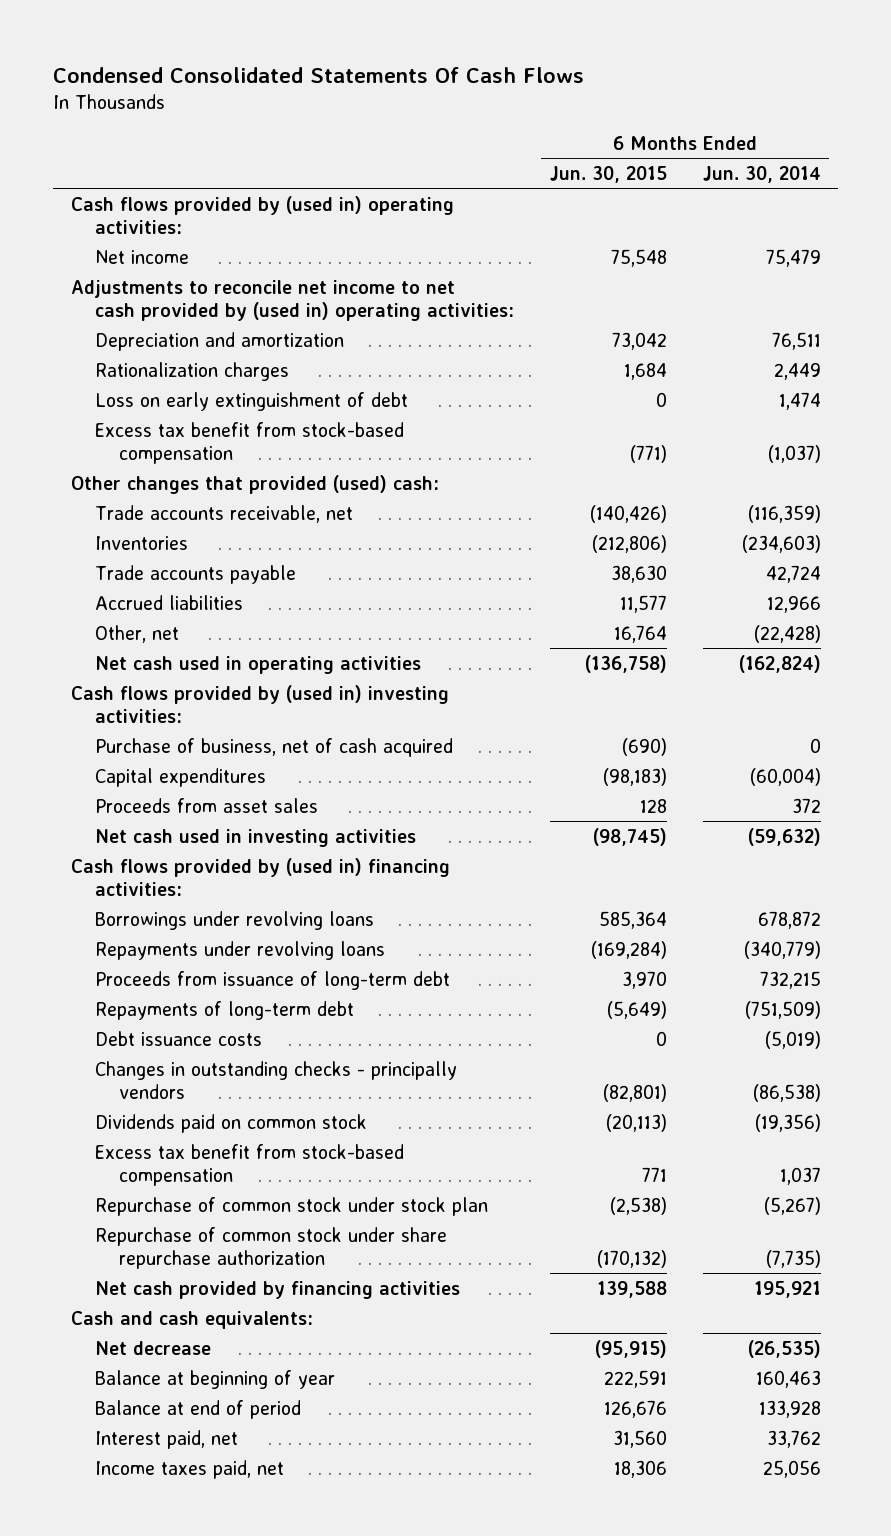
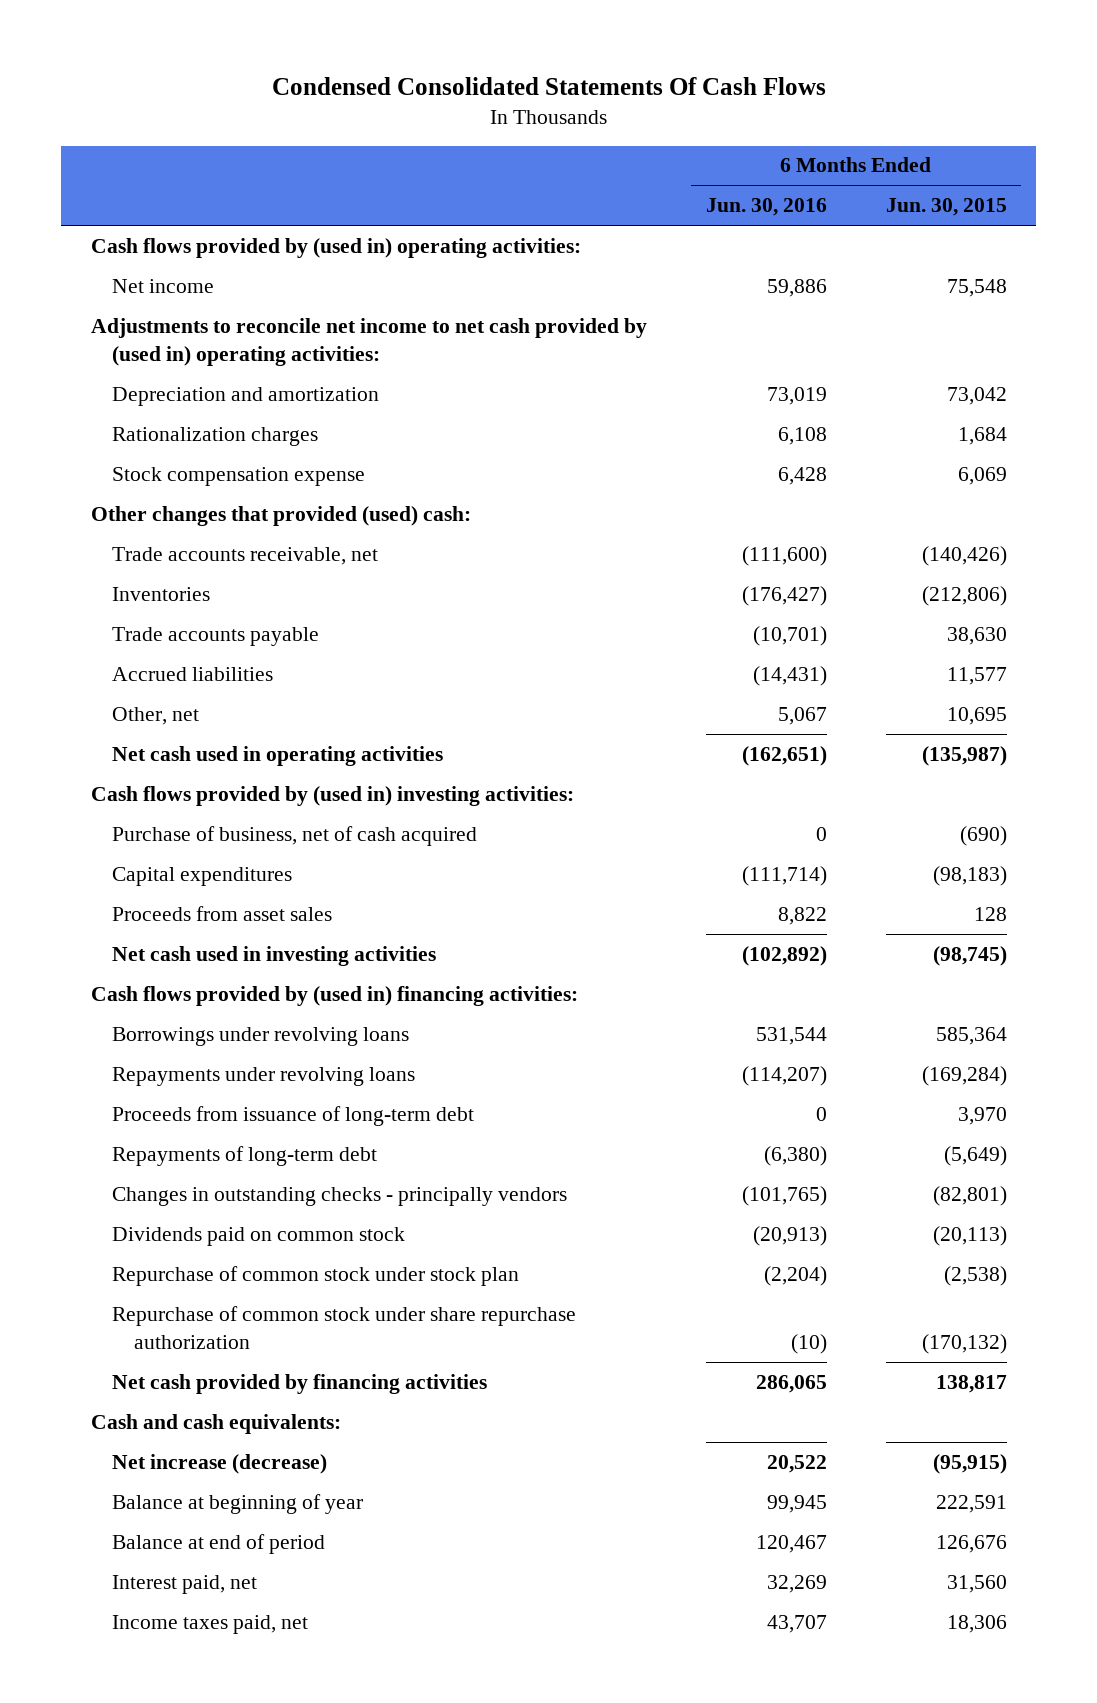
- | 6 Months Ended Jun. 30, 2015 | 6 Months Ended Jun. 30, 2014
+ | 6 Months Ended Jun. 30, 2016 | 6 Months Ended Jun. 30, 2015
- Loss on early extinguishment of debt | 0 | 1,474
- Excess tax benefit from stock-based compensation | (771) | (1,037)
+ Stock compensation expense | 6,428 | 6,069
- Other, net | 16,764 | (22,428)
- Net cash used in operating activities | (136,758) | (162,824)
+ Other, net | 5,067 | 10,695
+ Net cash used in operating activities | (162,651) | (135,987)
- Debt issuance costs | 0 | (5,019)
- Excess tax benefit from stock-based compensation | 771 | 1,037
- Net cash provided by financing activities | 139,588 | 195,921
+ Net cash provided by financing activities | 286,065 | 138,817
- Net decrease | (95,915) | (26,535)
+ Net increase (decrease) | 20,522 | (95,915)

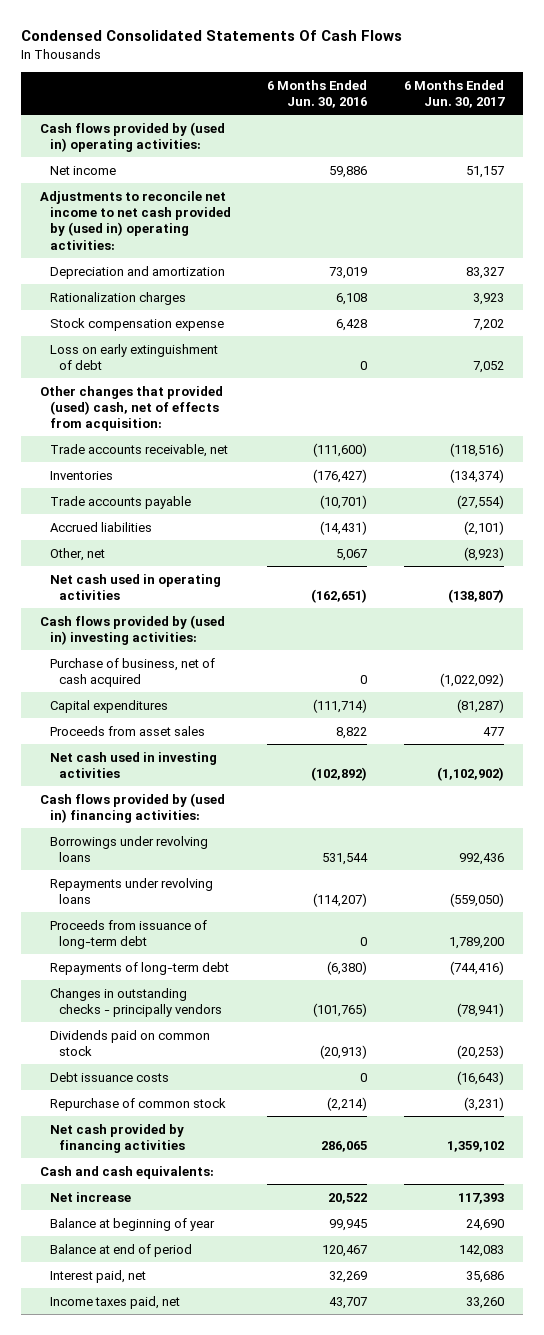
- | 6 Months Ended Jun. 30, 2016 | 6 Months Ended Jun. 30, 2015
+ | 6 Months Ended Jun. 30, 2016 | 6 Months Ended Jun. 30, 2017
- Other changes that provided (used) cash:
+ Loss on early extinguishment of debt | 0 | 7,052
+ Other changes that provided (used) cash, net of effects from acquisition:
- Repurchase of common stock under stock plan | (2,204) | (2,538)
- Repurchase of common stock under share repurchase authorization | (10) | (170,132)
+ Debt issuance costs | 0 | (16,643)
+ Repurchase of common stock | (2,214) | (3,231)
- Net increase (decrease) | 20,522 | (95,915)
+ Net increase | 20,522 | 117,393

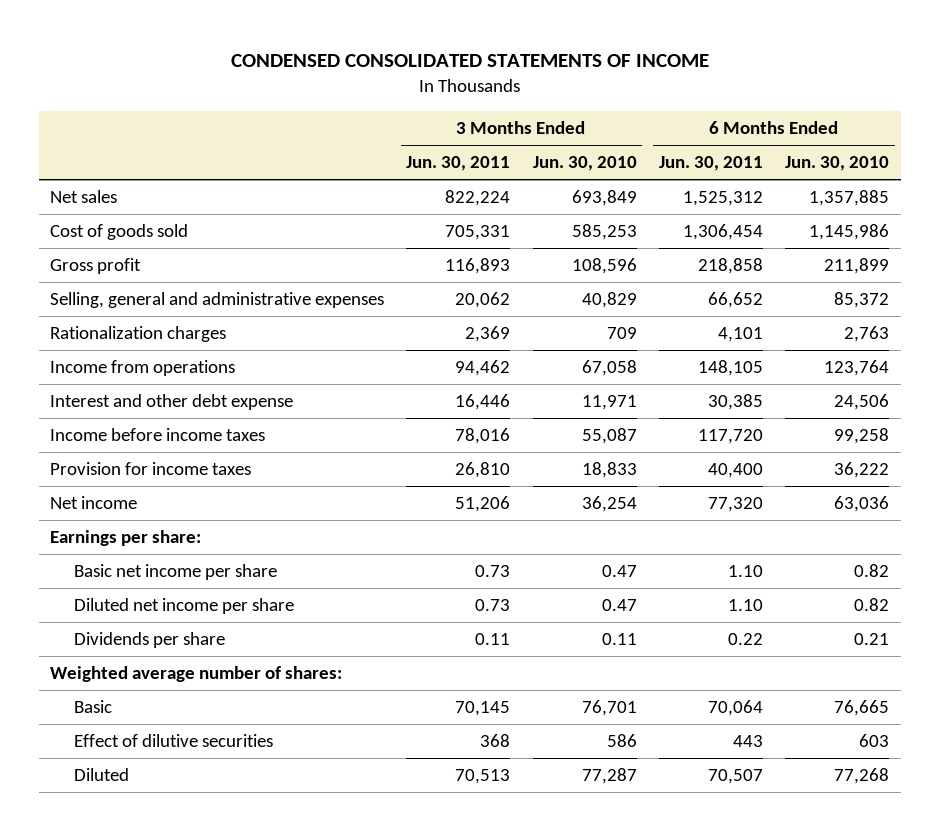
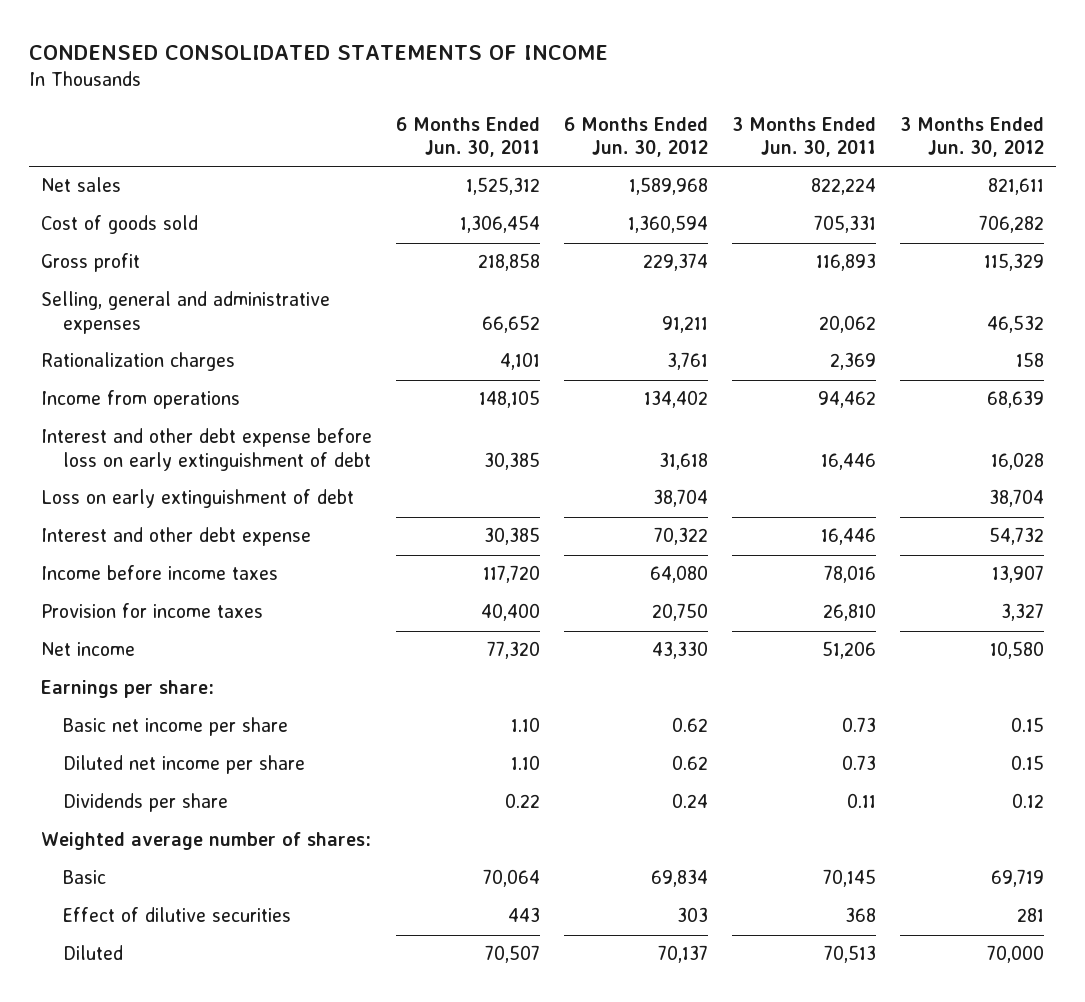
- | 3 Months Ended Jun. 30, 2011 | 3 Months Ended Jun. 30, 2010 | 6 Months Ended Jun. 30, 2011 | 6 Months Ended Jun. 30, 2010
+ | 6 Months Ended Jun. 30, 2011 | 6 Months Ended Jun. 30, 2012 | 3 Months Ended Jun. 30, 2011 | 3 Months Ended Jun. 30, 2012
+ Interest and other debt expense before loss on early extinguishment of debt | 30,385 | 31,618 | 16,446 | 16,028
+ Loss on early extinguishment of debt | | 38,704 | | 38,704

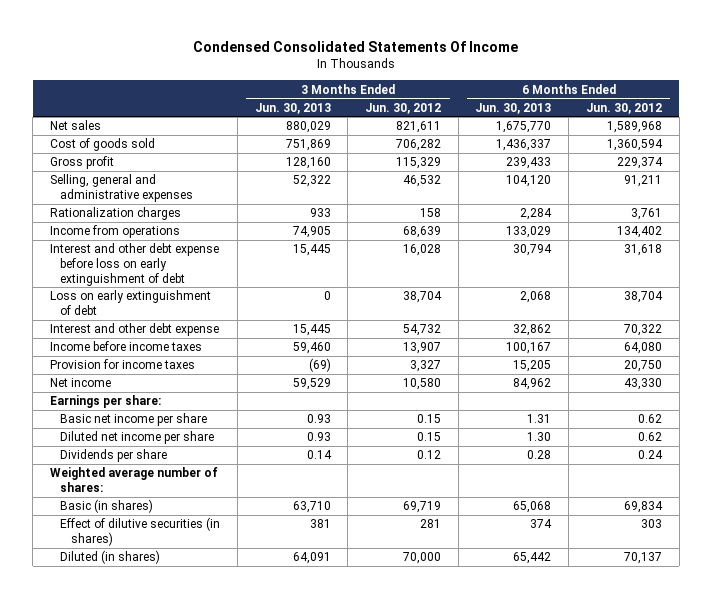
- CONDENSED CONSOLIDATED STATEMENTS OF INCOME
+ Condensed Consolidated Statements Of Income
- | 6 Months Ended Jun. 30, 2011 | 6 Months Ended Jun. 30, 2012 | 3 Months Ended Jun. 30, 2011 | 3 Months Ended Jun. 30, 2012
+ | 3 Months Ended Jun. 30, 2013 | 3 Months Ended Jun. 30, 2012 | 6 Months Ended Jun. 30, 2013 | 6 Months Ended Jun. 30, 2012
- Basic | 70,064 | 69,834 | 70,145 | 69,719
- Effect of dilutive securities | 443 | 303 | 368 | 281
- Diluted | 70,507 | 70,137 | 70,513 | 70,000
+ Basic (in shares) | 63,710 | 69,719 | 65,068 | 69,834
+ Effect of dilutive securities (in shares) | 381 | 281 | 374 | 303
+ Diluted (in shares) | 64,091 | 70,000 | 65,442 | 70,137

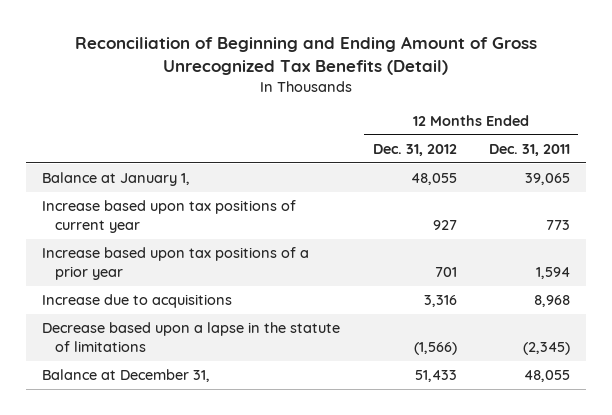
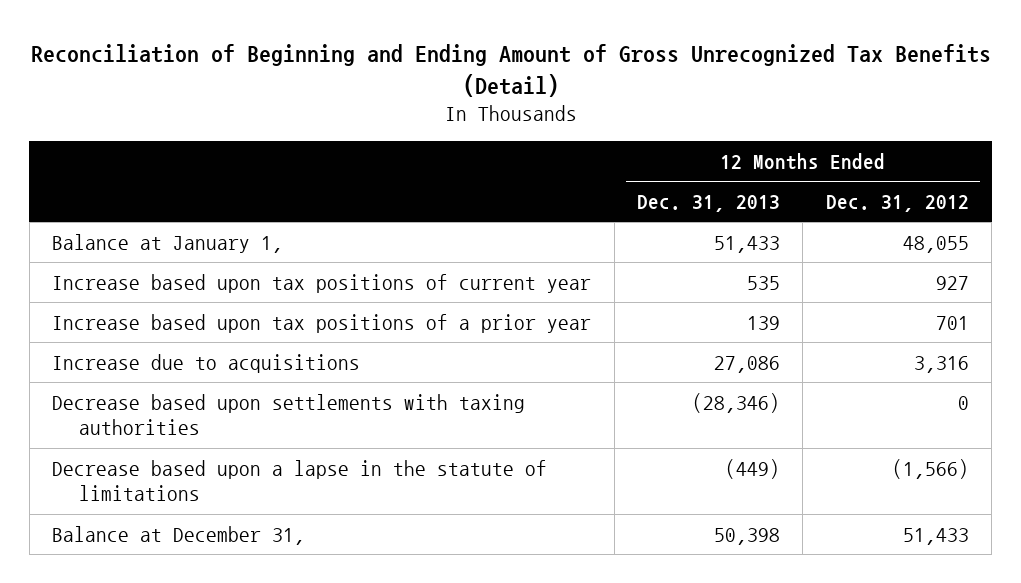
- | 12 Months Ended Dec. 31, 2012 | 12 Months Ended Dec. 31, 2011
+ | 12 Months Ended Dec. 31, 2013 | 12 Months Ended Dec. 31, 2012
+ Decrease based upon settlements with taxing authorities | (28,346) | 0

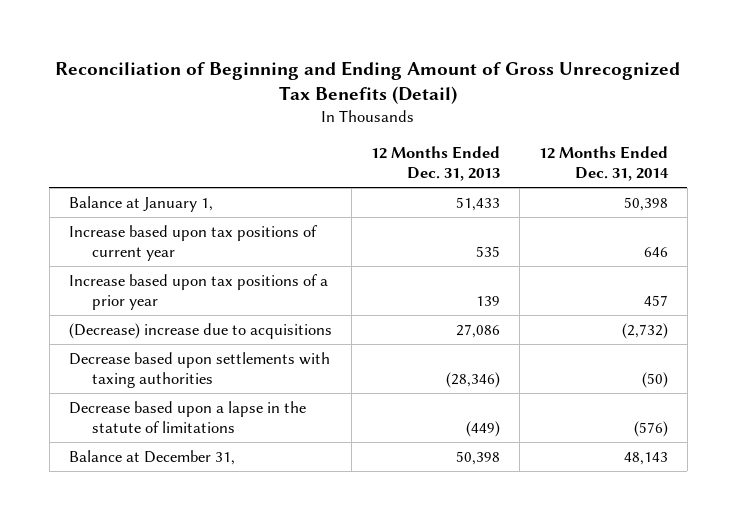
- | 12 Months Ended Dec. 31, 2013 | 12 Months Ended Dec. 31, 2012
+ | 12 Months Ended Dec. 31, 2013 | 12 Months Ended Dec. 31, 2014
- Increase due to acquisitions | 27,086 | 3,316
+ (Decrease) increase due to acquisitions | 27,086 | (2,732)

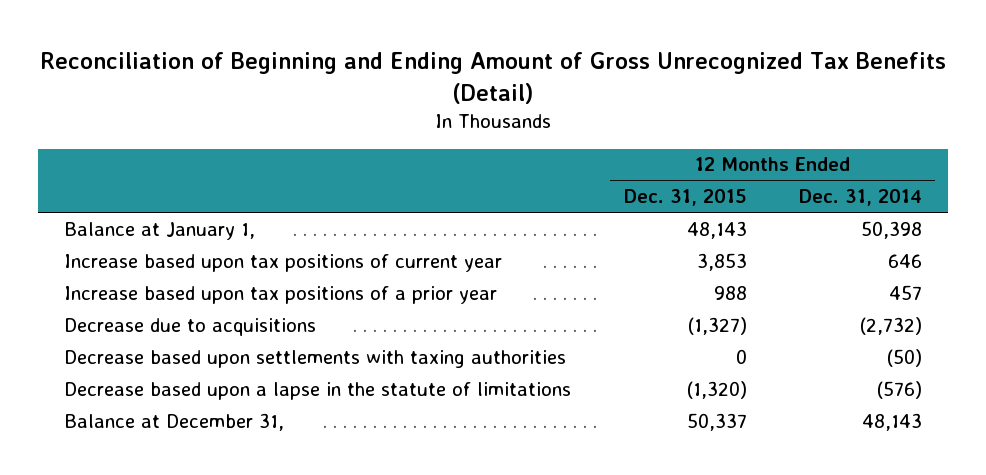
- | 12 Months Ended Dec. 31, 2013 | 12 Months Ended Dec. 31, 2014
+ | 12 Months Ended Dec. 31, 2015 | 12 Months Ended Dec. 31, 2014
- (Decrease) increase due to acquisitions | 27,086 | (2,732)
+ Decrease due to acquisitions | (1,327) | (2,732)

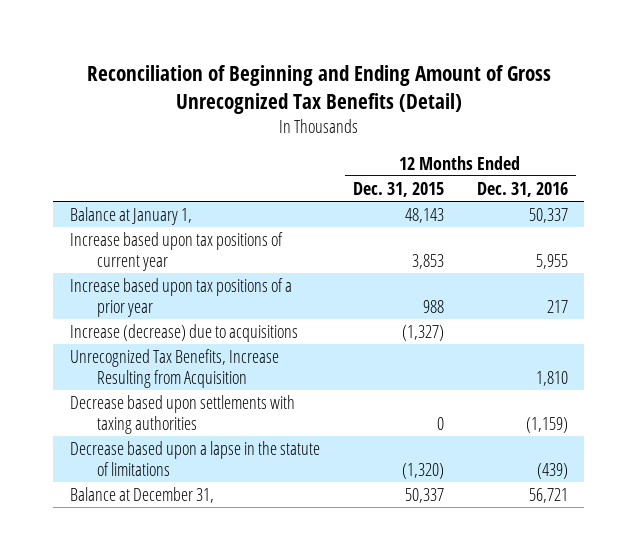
- | 12 Months Ended Dec. 31, 2015 | 12 Months Ended Dec. 31, 2014
+ | 12 Months Ended Dec. 31, 2015 | 12 Months Ended Dec. 31, 2016
- Decrease due to acquisitions | (1,327) | (2,732)
+ Increase (decrease) due to acquisitions | (1,327) |
+ Unrecognized Tax Benefits, Increase Resulting from Acquisition | | 1,810

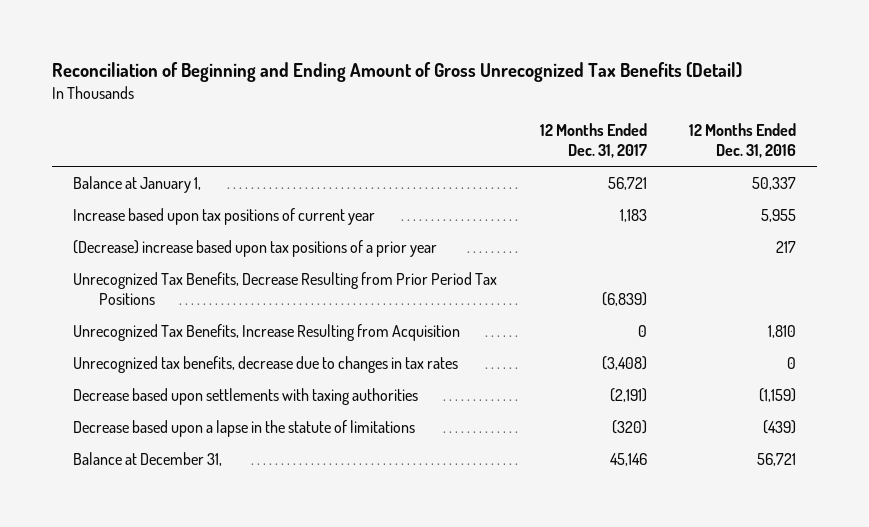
- | 12 Months Ended Dec. 31, 2015 | 12 Months Ended Dec. 31, 2016
+ | 12 Months Ended Dec. 31, 2017 | 12 Months Ended Dec. 31, 2016
- Increase based upon tax positions of a prior year | 988 | 217
- Increase (decrease) due to acquisitions | (1,327) |
+ (Decrease) increase based upon tax positions of a prior year | | 217
+ Unrecognized Tax Benefits, Decrease Resulting from Prior Period Tax Positions | (6,839) |
+ Unrecognized tax benefits, decrease due to changes in tax rates | (3,408) | 0

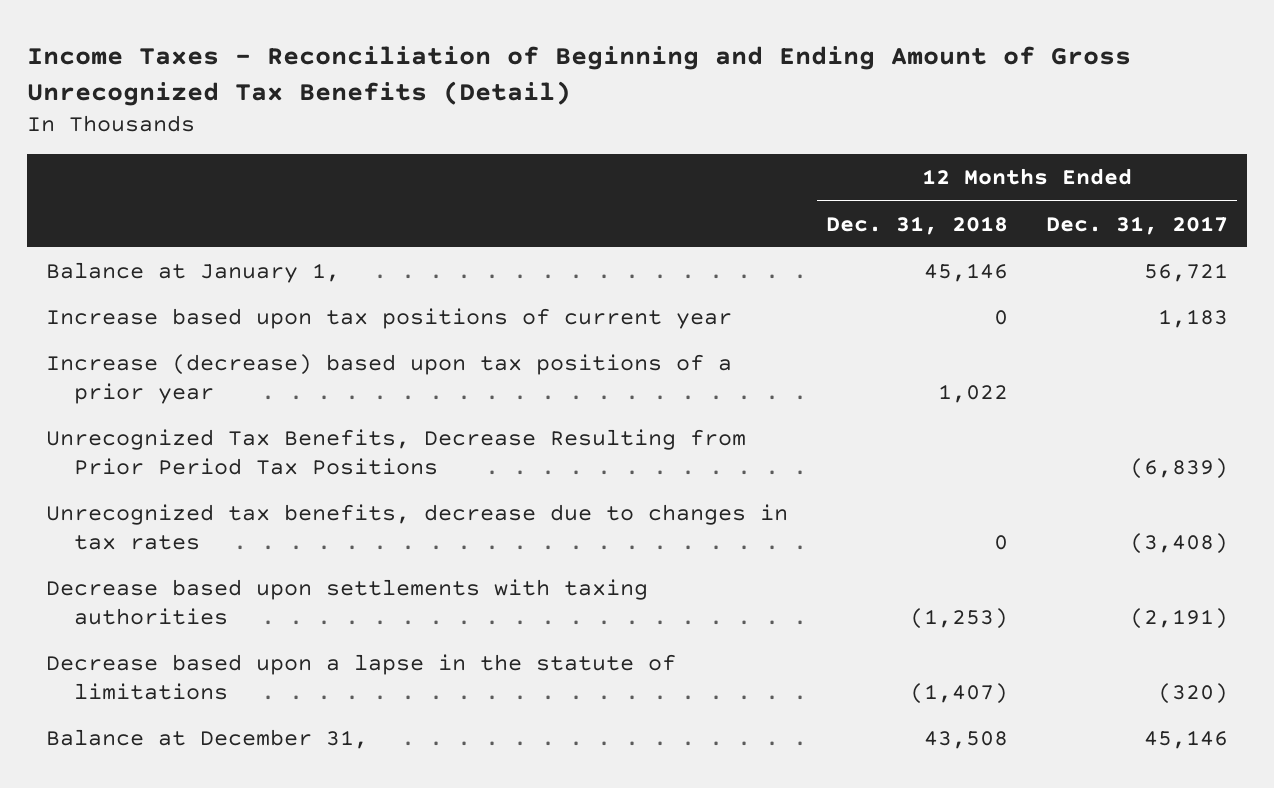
- Reconciliation of Beginning and Ending Amount of Gross Unrecognized Tax Benefits (Detail)
+ Income Taxes - Reconciliation of Beginning and Ending Amount of Gross Unrecognized Tax Benefits (Detail)
- | 12 Months Ended Dec. 31, 2017 | 12 Months Ended Dec. 31, 2016
+ | 12 Months Ended Dec. 31, 2018 | 12 Months Ended Dec. 31, 2017
- (Decrease) increase based upon tax positions of a prior year | | 217
+ Increase (decrease) based upon tax positions of a prior year | 1,022 |
- Unrecognized Tax Benefits, Increase Resulting from Acquisition | 0 | 1,810

